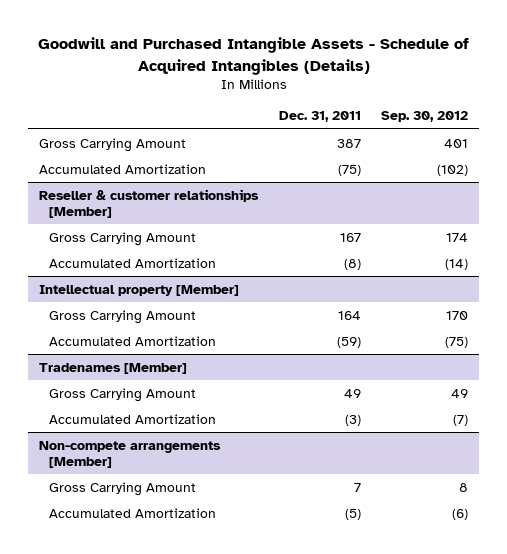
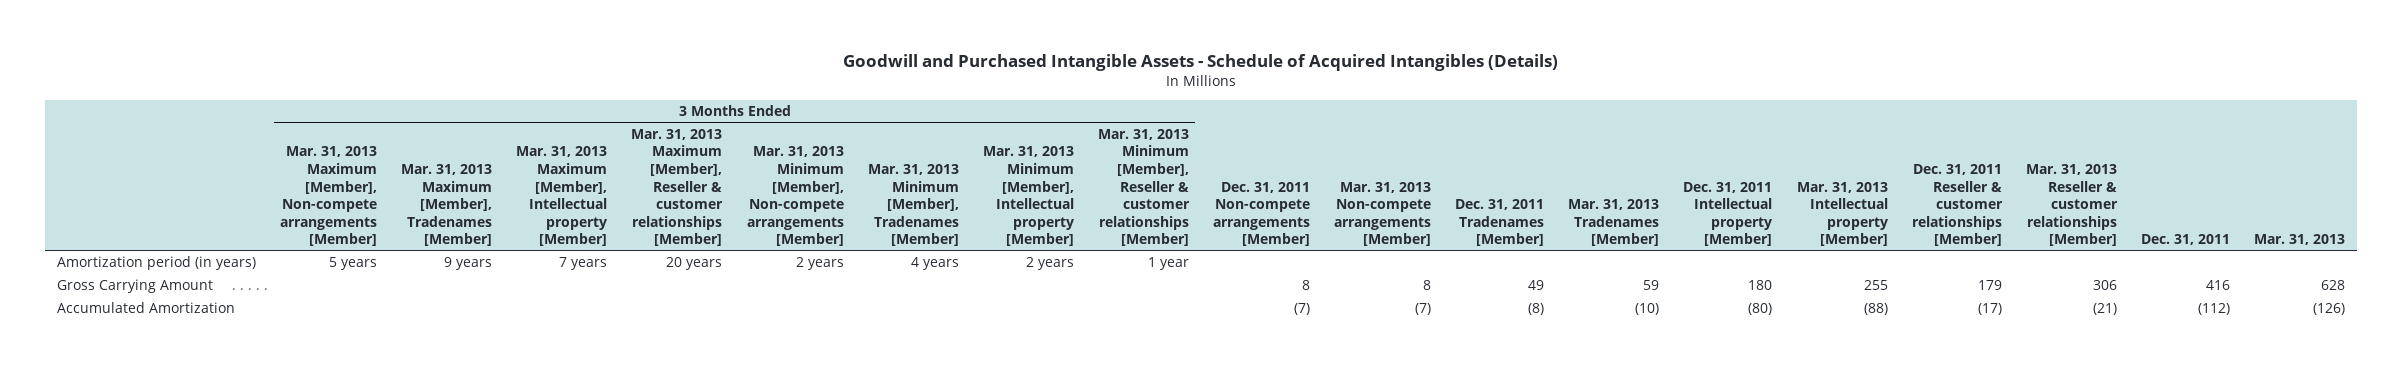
- | Dec. 31, 2011 | Sep. 30, 2012
+ | 3 Months Ended Mar. 31, 2013 Maximum [Member], Non-compete arrangements [Member] | 3 Months Ended Mar. 31, 2013 Maximum [Member], Tradenames [Member] | 3 Months Ended Mar. 31, 2013 Maximum [Member], Intellectual property [Member] | 3 Months Ended Mar. 31, 2013 Maximum [Member], Reseller & customer relationships [Member] | 3 Months Ended Mar. 31, 2013 Minimum [Member], Non-compete arrangements [Member] | 3 Months Ended Mar. 31, 2013 Minimum [Member], Tradenames [Member] | 3 Months Ended Mar. 31, 2013 Minimum [Member], Intellectual property [Member] | 3 Months Ended Mar. 31, 2013 Minimum [Member], Reseller & customer relationships [Member] | Dec. 31, 2011 Non-compete arrangements [Member] | Mar. 31, 2013 Non-compete arrangements [Member] | Dec. 31, 2011 Tradenames [Member] | Mar. 31, 2013 Tradenames [Member] | Dec. 31, 2011 Intellectual property [Member] | Mar. 31, 2013 Intellectual property [Member] | Dec. 31, 2011 Reseller & customer relationships [Member] | Mar. 31, 2013 Reseller & customer relationships [Member] | Dec. 31, 2011 | Mar. 31, 2013
- Gross Carrying Amount | 387 | 401
- Accumulated Amortization | (75) | (102)
- Reseller & customer relationships [Member]
- Gross Carrying Amount | 167 | 174
- Accumulated Amortization | (8) | (14)
- Intellectual property [Member]
- Gross Carrying Amount | 164 | 170
- Accumulated Amortization | (59) | (75)
- Tradenames [Member]
- Gross Carrying Amount | 49 | 49
- Accumulated Amortization | (3) | (7)
- Non-compete arrangements [Member]
- Gross Carrying Amount | 7 | 8
- Accumulated Amortization | (5) | (6)
+ Amortization period (in years) | 5 years | 9 years | 7 years | 20 years | 2 years | 4 years | 2 years | 1 year | | | | | | | | | |
+ Gross Carrying Amount | | | | | | | | | 8 | 8 | 49 | 59 | 180 | 255 | 179 | 306 | 416 | 628
+ Accumulated Amortization | | | | | | | | | (7) | (7) | (8) | (10) | (80) | (88) | (17) | (21) | (112) | (126)

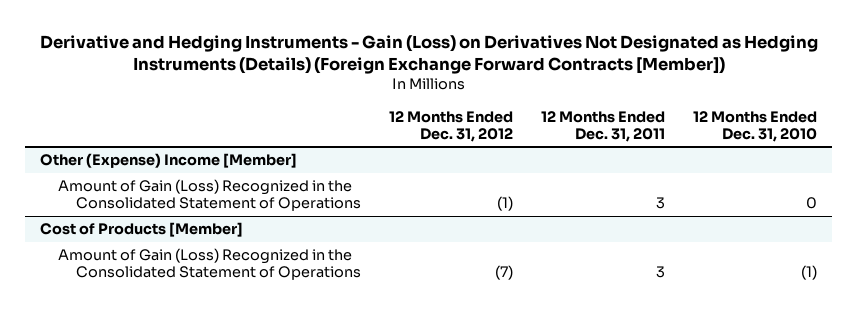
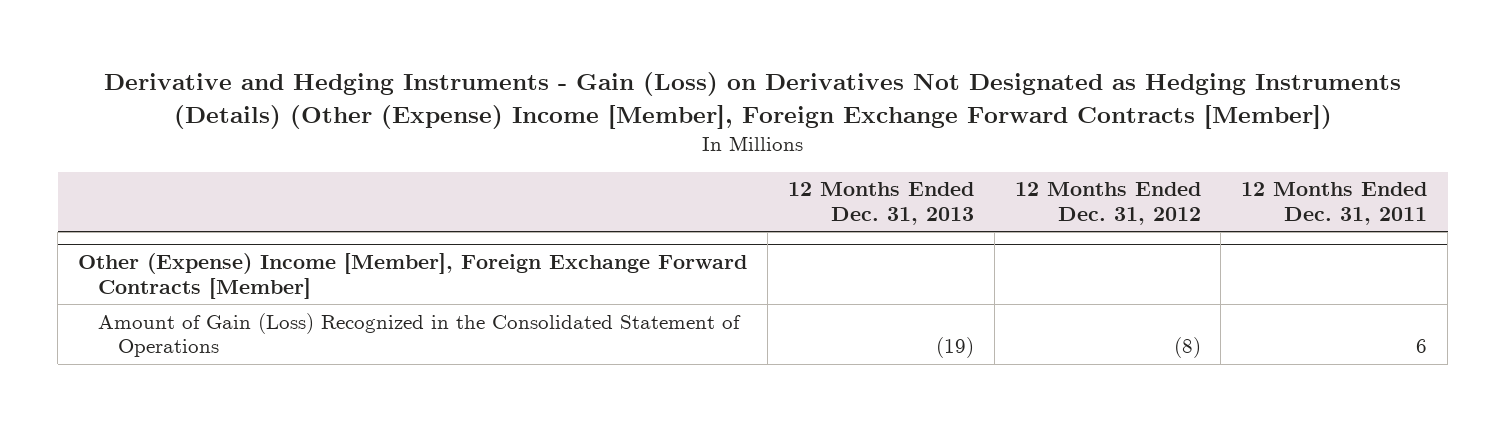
- Derivative and Hedging Instruments - Gain (Loss) on Derivatives Not Designated as Hedging Instruments (Details) (Foreign Exchange Forward Contracts [Member])
+ Derivative and Hedging Instruments - Gain (Loss) on Derivatives Not Designated as Hedging Instruments (Details) (Other (Expense) Income [Member], Foreign Exchange Forward Contracts [Member])
- | 12 Months Ended Dec. 31, 2012 | 12 Months Ended Dec. 31, 2011 | 12 Months Ended Dec. 31, 2010
+ | 12 Months Ended Dec. 31, 2013 | 12 Months Ended Dec. 31, 2012 | 12 Months Ended Dec. 31, 2011
- Other (Expense) Income [Member]
- Amount of Gain (Loss) Recognized in the Consolidated Statement of Operations | (1) | 3 | 0
- Cost of Products [Member]
- Amount of Gain (Loss) Recognized in the Consolidated Statement of Operations | (7) | 3 | (1)
+ Other (Expense) Income [Member], Foreign Exchange Forward Contracts [Member]
+ Amount of Gain (Loss) Recognized in the Consolidated Statement of Operations | (19) | (8) | 6

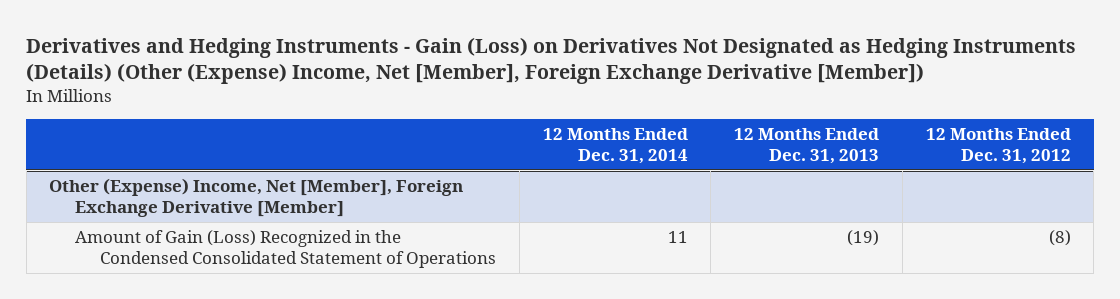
- Derivative and Hedging Instruments - Gain (Loss) on Derivatives Not Designated as Hedging Instruments (Details) (Other (Expense) Income [Member], Foreign Exchange Forward Contracts [Member])
+ Derivatives and Hedging Instruments - Gain (Loss) on Derivatives Not Designated as Hedging Instruments (Details) (Other (Expense) Income, Net [Member], Foreign Exchange Derivative [Member])
- | 12 Months Ended Dec. 31, 2013 | 12 Months Ended Dec. 31, 2012 | 12 Months Ended Dec. 31, 2011
+ | 12 Months Ended Dec. 31, 2014 | 12 Months Ended Dec. 31, 2013 | 12 Months Ended Dec. 31, 2012
- Other (Expense) Income [Member], Foreign Exchange Forward Contracts [Member]
- Amount of Gain (Loss) Recognized in the Consolidated Statement of Operations | (19) | (8) | 6
+ Other (Expense) Income, Net [Member], Foreign Exchange Derivative [Member]
+ Amount of Gain (Loss) Recognized in the Condensed Consolidated Statement of Operations | 11 | (19) | (8)

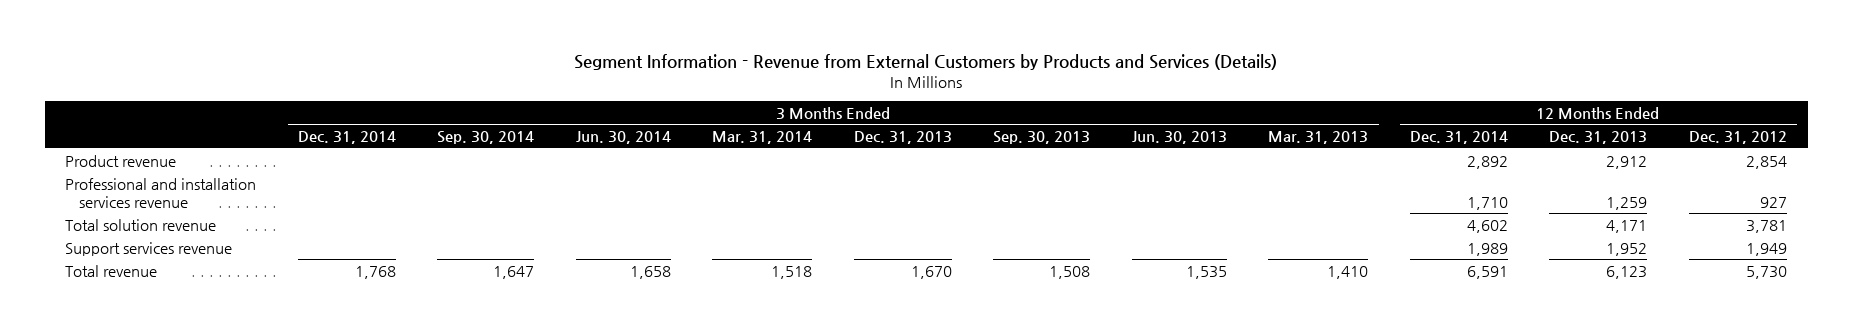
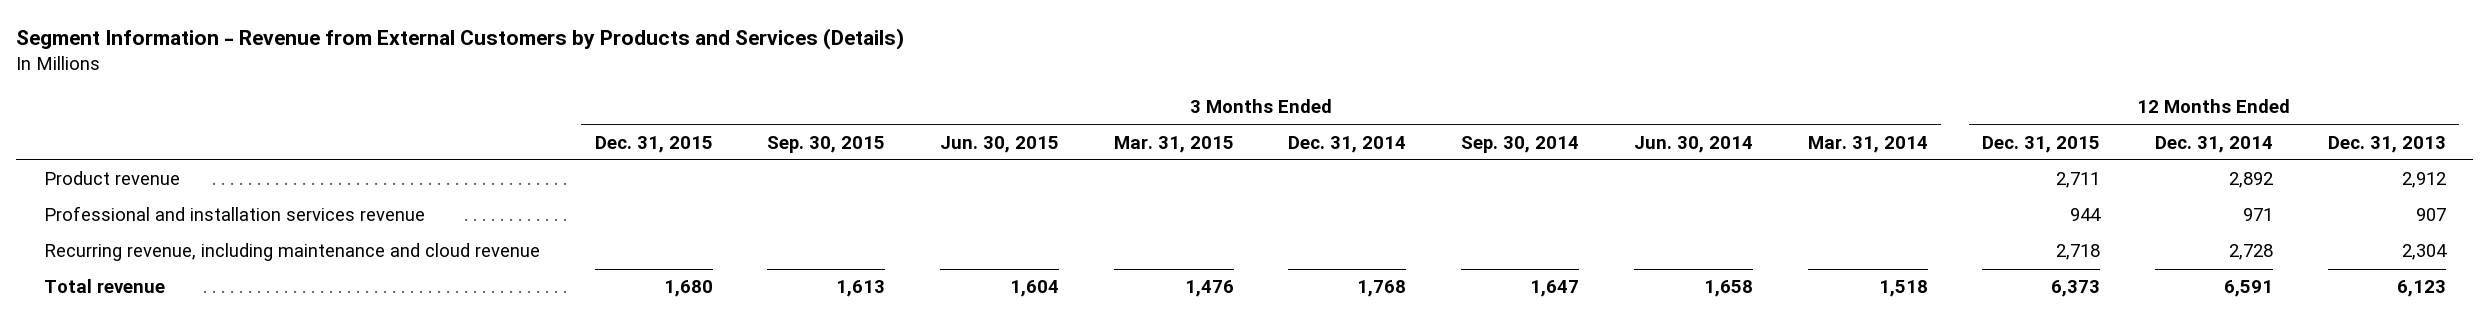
- | 3 Months Ended Dec. 31, 2014 | 3 Months Ended Sep. 30, 2014 | 3 Months Ended Jun. 30, 2014 | 3 Months Ended Mar. 31, 2014 | 3 Months Ended Dec. 31, 2013 | 3 Months Ended Sep. 30, 2013 | 3 Months Ended Jun. 30, 2013 | 3 Months Ended Mar. 31, 2013 | 12 Months Ended Dec. 31, 2014 | 12 Months Ended Dec. 31, 2013 | 12 Months Ended Dec. 31, 2012
+ | 3 Months Ended Dec. 31, 2015 | 3 Months Ended Sep. 30, 2015 | 3 Months Ended Jun. 30, 2015 | 3 Months Ended Mar. 31, 2015 | 3 Months Ended Dec. 31, 2014 | 3 Months Ended Sep. 30, 2014 | 3 Months Ended Jun. 30, 2014 | 3 Months Ended Mar. 31, 2014 | 12 Months Ended Dec. 31, 2015 | 12 Months Ended Dec. 31, 2014 | 12 Months Ended Dec. 31, 2013
- Professional and installation services revenue | | | | | | | | | 1,710 | 1,259 | 927
- Total solution revenue | | | | | | | | | 4,602 | 4,171 | 3,781
- Support services revenue | | | | | | | | | 1,989 | 1,952 | 1,949
+ Professional and installation services revenue | | | | | | | | | 944 | 971 | 907
+ Recurring revenue, including maintenance and cloud revenue | | | | | | | | | 2,718 | 2,728 | 2,304

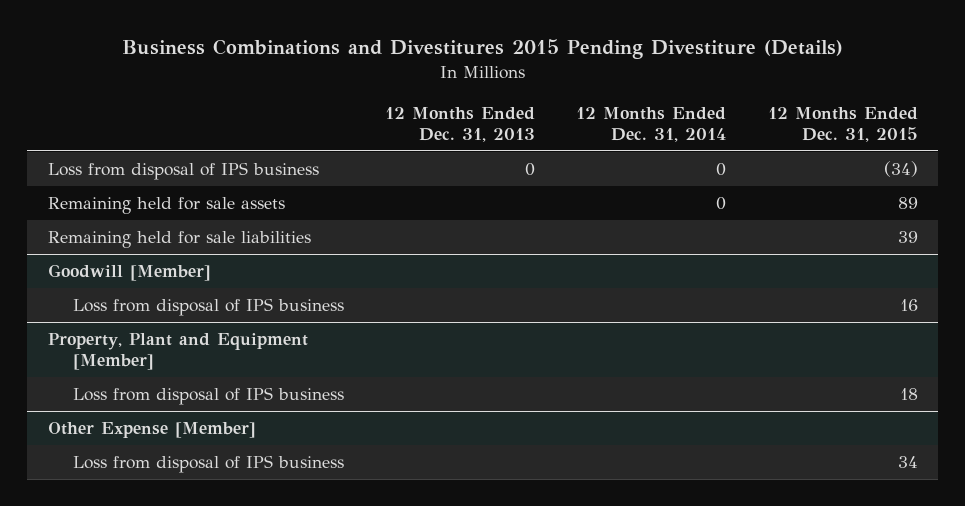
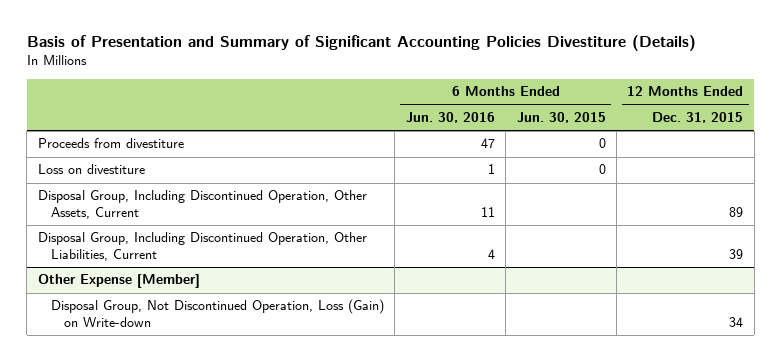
- Business Combinations and Divestitures 2015 Pending Divestiture (Details)
+ Basis of Presentation and Summary of Significant Accounting Policies Divestiture (Details)
- | 12 Months Ended Dec. 31, 2013 | 12 Months Ended Dec. 31, 2014 | 12 Months Ended Dec. 31, 2015
+ | 6 Months Ended Jun. 30, 2016 | 6 Months Ended Jun. 30, 2015 | 12 Months Ended Dec. 31, 2015
- Loss from disposal of IPS business | 0 | 0 | (34)
- Remaining held for sale assets | | 0 | 89
- Remaining held for sale liabilities | | | 39
- Goodwill [Member]
- Loss from disposal of IPS business | | | 16
- Property, Plant and Equipment [Member]
- Loss from disposal of IPS business | | | 18
+ Proceeds from divestiture | 47 | 0 |
+ Loss on divestiture | 1 | 0 |
+ Disposal Group, Including Discontinued Operation, Other Assets, Current | 11 | | 89
+ Disposal Group, Including Discontinued Operation, Other Liabilities, Current | 4 | | 39
@ Other Expense [Member]
- Loss from disposal of IPS business | | | 34
+ Disposal Group, Not Discontinued Operation, Loss (Gain) on Write-down | | | 34

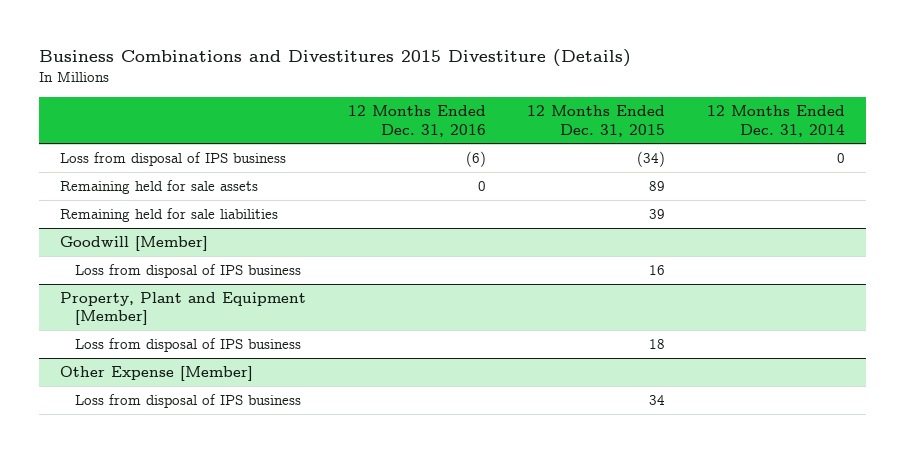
- Basis of Presentation and Summary of Significant Accounting Policies Divestiture (Details)
+ Business Combinations and Divestitures 2015 Divestiture (Details)
- | 6 Months Ended Jun. 30, 2016 | 6 Months Ended Jun. 30, 2015 | 12 Months Ended Dec. 31, 2015
+ | 12 Months Ended Dec. 31, 2016 | 12 Months Ended Dec. 31, 2015 | 12 Months Ended Dec. 31, 2014
- Proceeds from divestiture | 47 | 0 |
- Loss on divestiture | 1 | 0 |
- Disposal Group, Including Discontinued Operation, Other Assets, Current | 11 | | 89
- Disposal Group, Including Discontinued Operation, Other Liabilities, Current | 4 | | 39
+ Loss from disposal of IPS business | (6) | (34) | 0
+ Remaining held for sale assets | 0 | 89 |
+ Remaining held for sale liabilities | | 39 |
+ Goodwill [Member]
+ Loss from disposal of IPS business | | 16 |
+ Property, Plant and Equipment [Member]
+ Loss from disposal of IPS business | | 18 |
@ Other Expense [Member]
- Disposal Group, Not Discontinued Operation, Loss (Gain) on Write-down | | | 34
+ Loss from disposal of IPS business | | 34 |

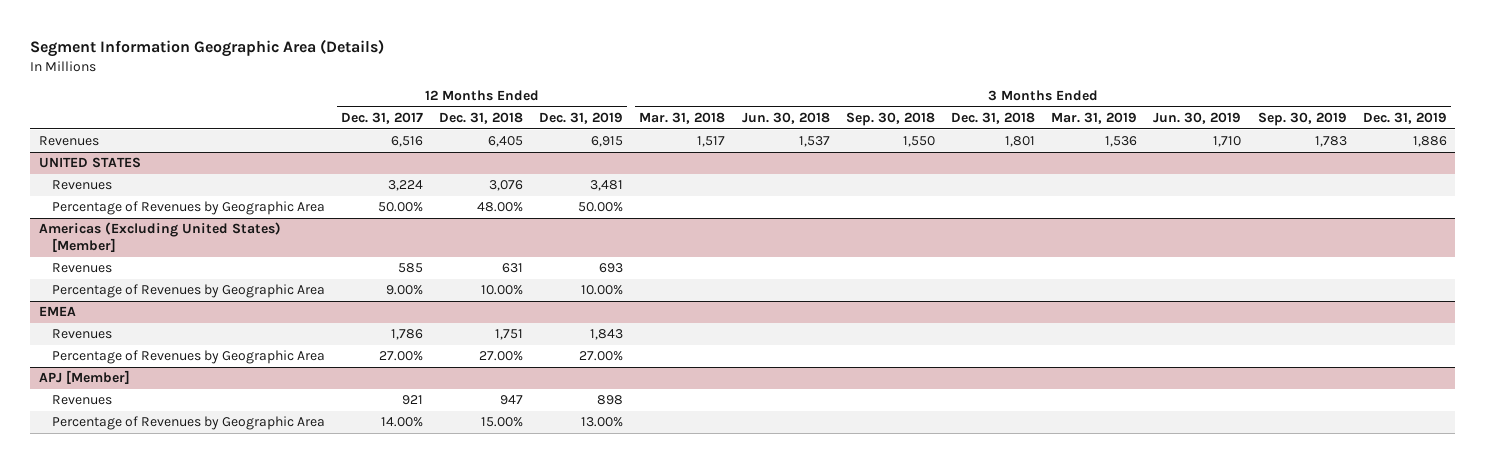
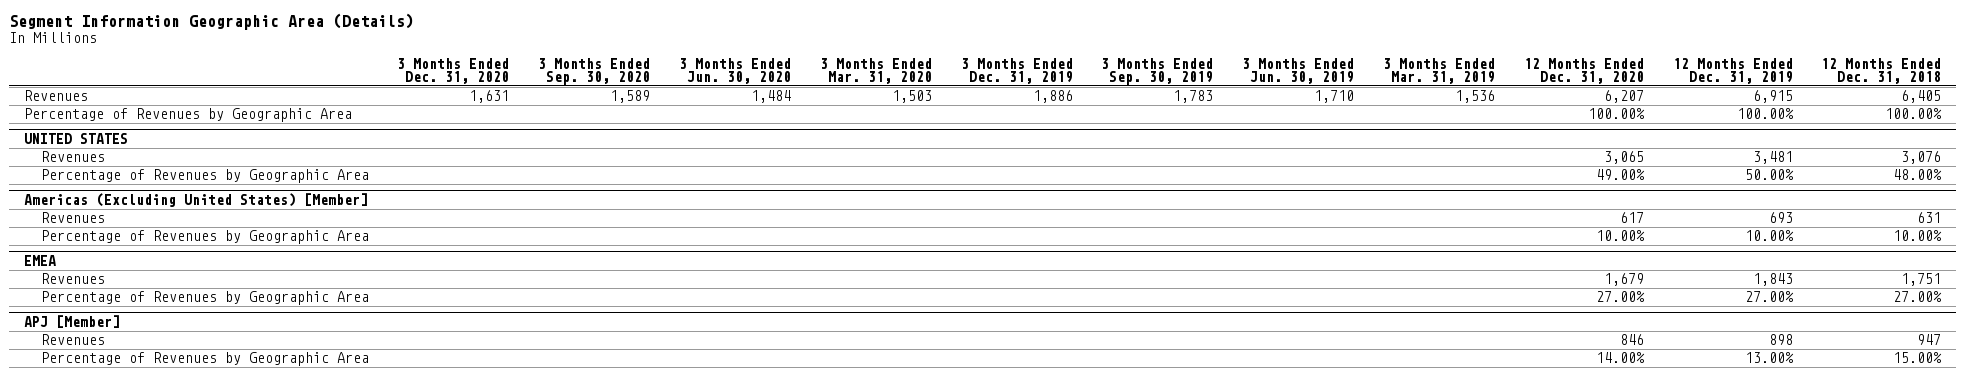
- | 12 Months Ended Dec. 31, 2017 | 12 Months Ended Dec. 31, 2018 | 12 Months Ended Dec. 31, 2019 | 3 Months Ended Mar. 31, 2018 | 3 Months Ended Jun. 30, 2018 | 3 Months Ended Sep. 30, 2018 | 3 Months Ended Dec. 31, 2018 | 3 Months Ended Mar. 31, 2019 | 3 Months Ended Jun. 30, 2019 | 3 Months Ended Sep. 30, 2019 | 3 Months Ended Dec. 31, 2019
+ | 3 Months Ended Dec. 31, 2020 | 3 Months Ended Sep. 30, 2020 | 3 Months Ended Jun. 30, 2020 | 3 Months Ended Mar. 31, 2020 | 3 Months Ended Dec. 31, 2019 | 3 Months Ended Sep. 30, 2019 | 3 Months Ended Jun. 30, 2019 | 3 Months Ended Mar. 31, 2019 | 12 Months Ended Dec. 31, 2020 | 12 Months Ended Dec. 31, 2019 | 12 Months Ended Dec. 31, 2018
+ Percentage of Revenues by Geographic Area | | | | | | | | | 100.00% | 100.00% | 100.00%

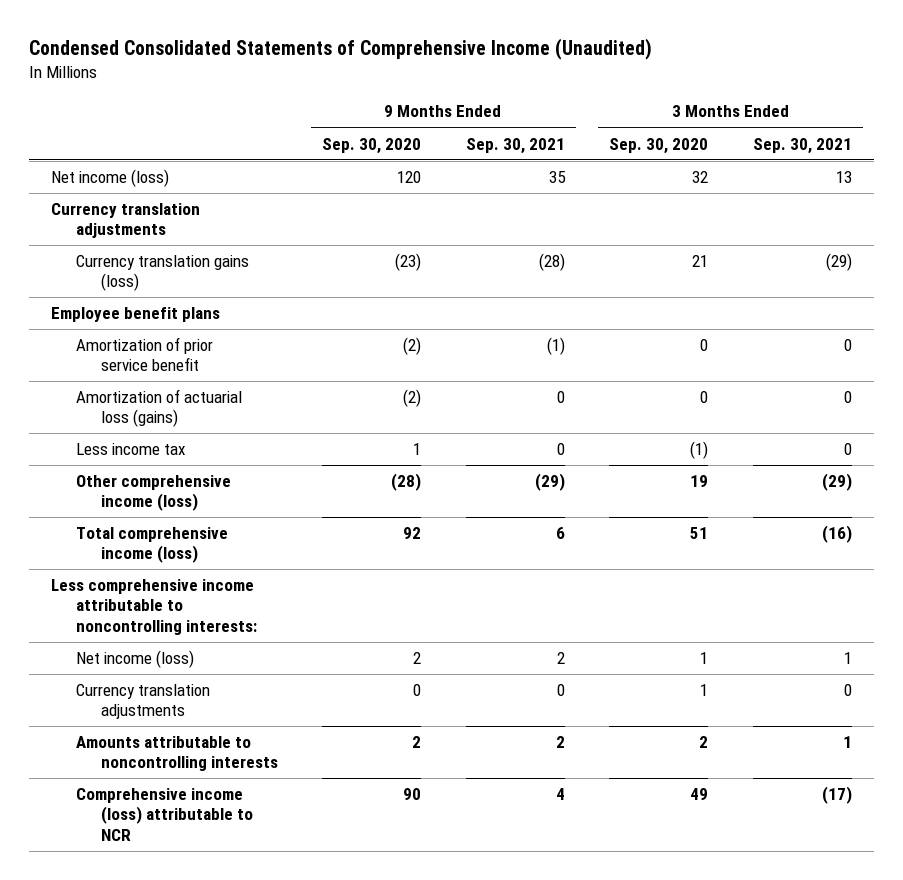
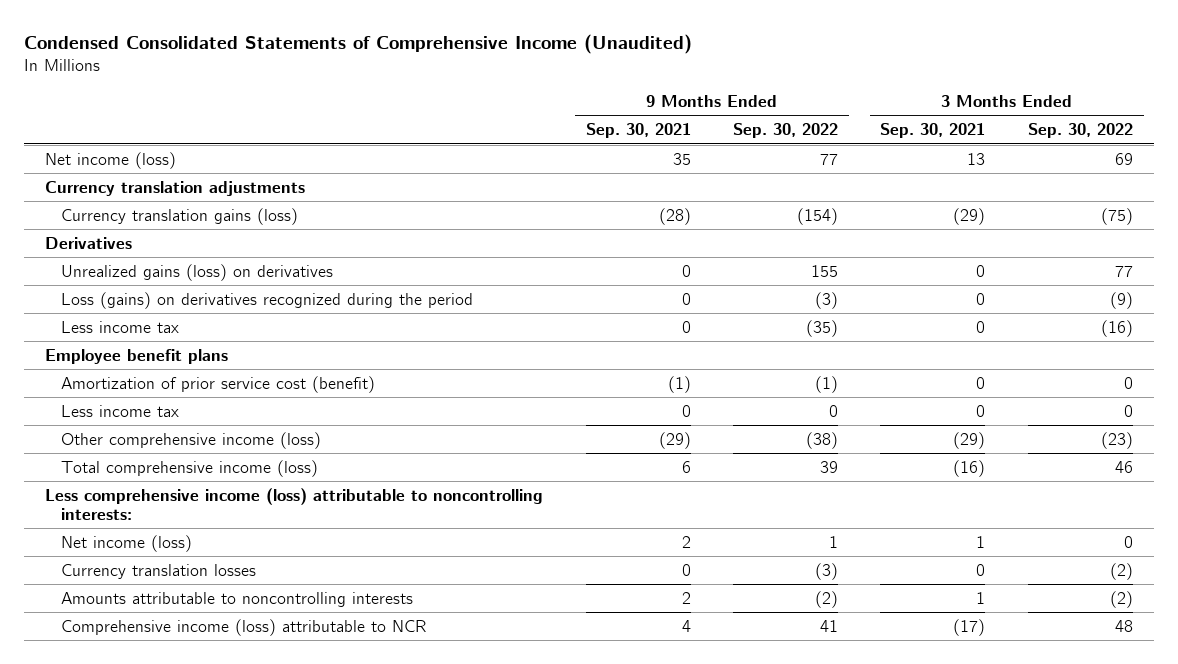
- | 9 Months Ended Sep. 30, 2020 | 9 Months Ended Sep. 30, 2021 | 3 Months Ended Sep. 30, 2020 | 3 Months Ended Sep. 30, 2021
+ | 9 Months Ended Sep. 30, 2021 | 9 Months Ended Sep. 30, 2022 | 3 Months Ended Sep. 30, 2021 | 3 Months Ended Sep. 30, 2022
+ Derivatives
+ Unrealized gains (loss) on derivatives | 0 | 155 | 0 | 77
+ Loss (gains) on derivatives recognized during the period | 0 | (3) | 0 | (9)
+ Less income tax | 0 | (35) | 0 | (16)
- Amortization of prior service benefit | (2) | (1) | 0 | 0
- Amortization of actuarial loss (gains) | (2) | 0 | 0 | 0
+ Amortization of prior service cost (benefit) | (1) | (1) | 0 | 0
- Less comprehensive income attributable to noncontrolling interests:
+ Less comprehensive income (loss) attributable to noncontrolling interests:
- Currency translation adjustments | 0 | 0 | 1 | 0
+ Currency translation losses | 0 | (3) | 0 | (2)

